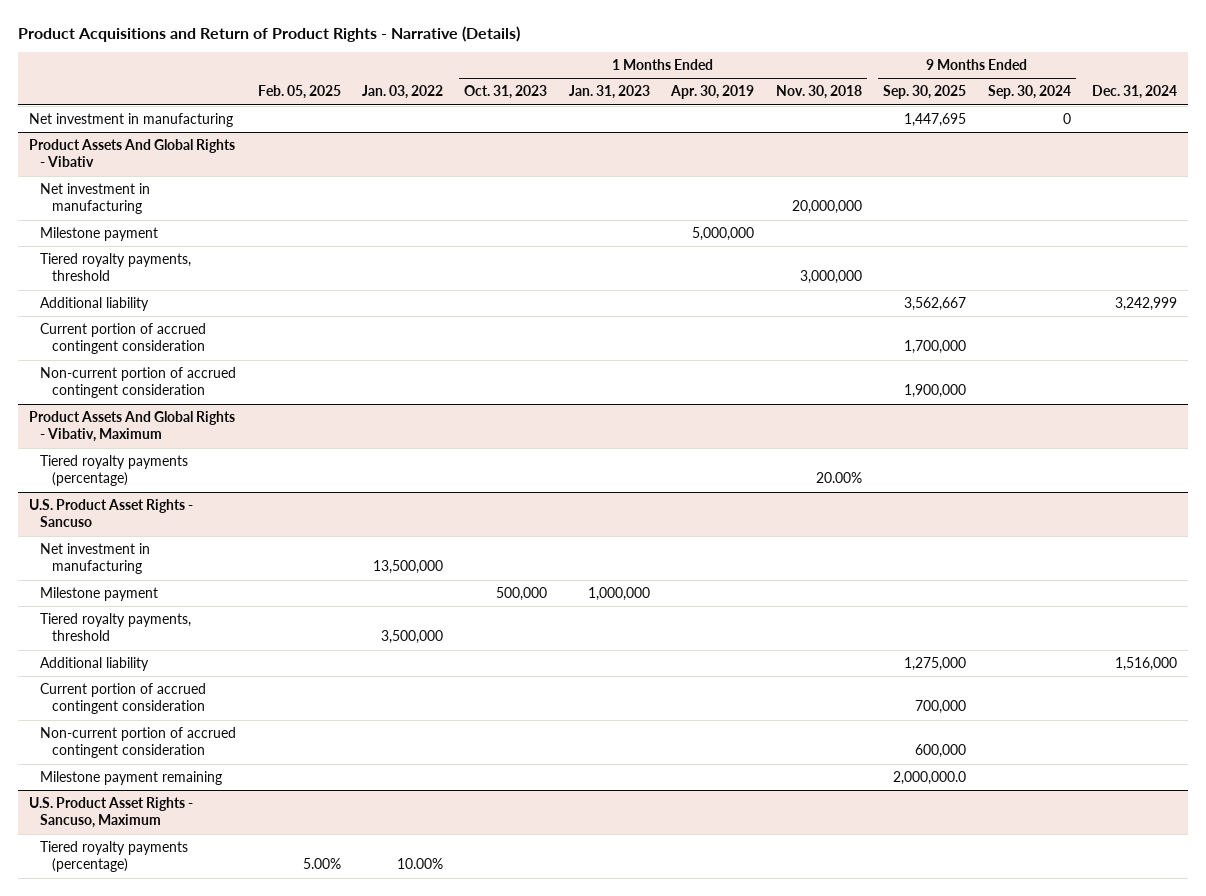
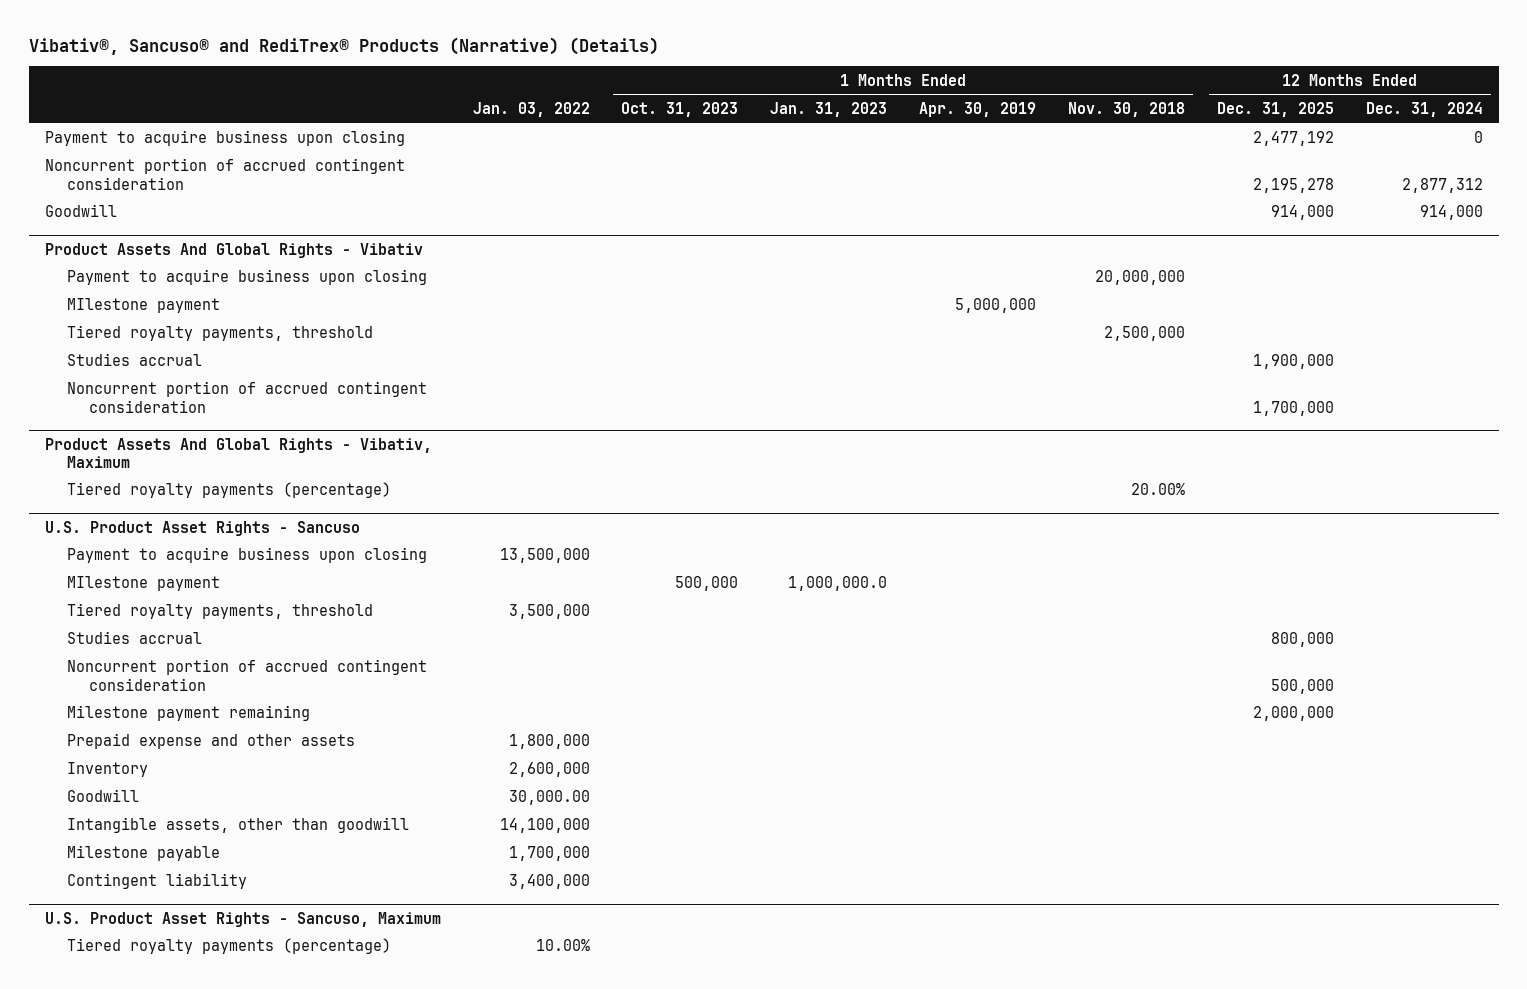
- Product Acquisitions and Return of Product Rights - Narrative (Details)
+ Vibativ®, Sancuso® and RediTrex® Products (Narrative) (Details)
- | Feb. 05, 2025 | Jan. 03, 2022 | 1 Months Ended Oct. 31, 2023 | 1 Months Ended Jan. 31, 2023 | 1 Months Ended Apr. 30, 2019 | 1 Months Ended Nov. 30, 2018 | 9 Months Ended Sep. 30, 2025 | 9 Months Ended Sep. 30, 2024 | Dec. 31, 2024
+ | Jan. 03, 2022 | 1 Months Ended Oct. 31, 2023 | 1 Months Ended Jan. 31, 2023 | 1 Months Ended Apr. 30, 2019 | 1 Months Ended Nov. 30, 2018 | 12 Months Ended Dec. 31, 2025 | 12 Months Ended Dec. 31, 2024
- Net investment in manufacturing | | | | | | | 1,447,695 | 0 |
+ Payment to acquire business upon closing | | | | | | 2,477,192 | 0
+ Noncurrent portion of accrued contingent consideration | | | | | | 2,195,278 | 2,877,312
+ Goodwill | | | | | | 914,000 | 914,000
@ Product Assets And Global Rights - Vibativ
- Net investment in manufacturing | | | | | | 20,000,000 | | |
- Milestone payment | | | | | 5,000,000 | | | |
- Tiered royalty payments, threshold | | | | | | 3,000,000 | | |
- Additional liability | | | | | | | 3,562,667 | | 3,242,999
- Current portion of accrued contingent consideration | | | | | | | 1,700,000 | |
- Non-current portion of accrued contingent consideration | | | | | | | 1,900,000 | |
+ Payment to acquire business upon closing | | | | | 20,000,000 | |
+ MIlestone payment | | | | 5,000,000 | | |
+ Tiered royalty payments, threshold | | | | | 2,500,000 | |
+ Studies accrual | | | | | | 1,900,000 |
+ Noncurrent portion of accrued contingent consideration | | | | | | 1,700,000 |
@ U.S. Product Asset Rights - Sancuso
- Net investment in manufacturing | | 13,500,000 | | | | | | |
- Milestone payment | | | 500,000 | 1,000,000 | | | | |
+ Payment to acquire business upon closing | 13,500,000 | | | | | |
+ MIlestone payment | | 500,000 | 1,000,000.0 | | | |
- Additional liability | | | | | | | 1,275,000 | | 1,516,000
- Current portion of accrued contingent consideration | | | | | | | 700,000 | |
- Non-current portion of accrued contingent consideration | | | | | | | 600,000 | |
+ Studies accrual | | | | | | 800,000 |
+ Noncurrent portion of accrued contingent consideration | | | | | | 500,000 |
+ Prepaid expense and other assets | 1,800,000 | | | | | |
+ Inventory | 2,600,000 | | | | | |
+ Goodwill | 30,000.00 | | | | | |
+ Intangible assets, other than goodwill | 14,100,000 | | | | | |
+ Milestone payable | 1,700,000 | | | | | |
+ Contingent liability | 3,400,000 | | | | | |

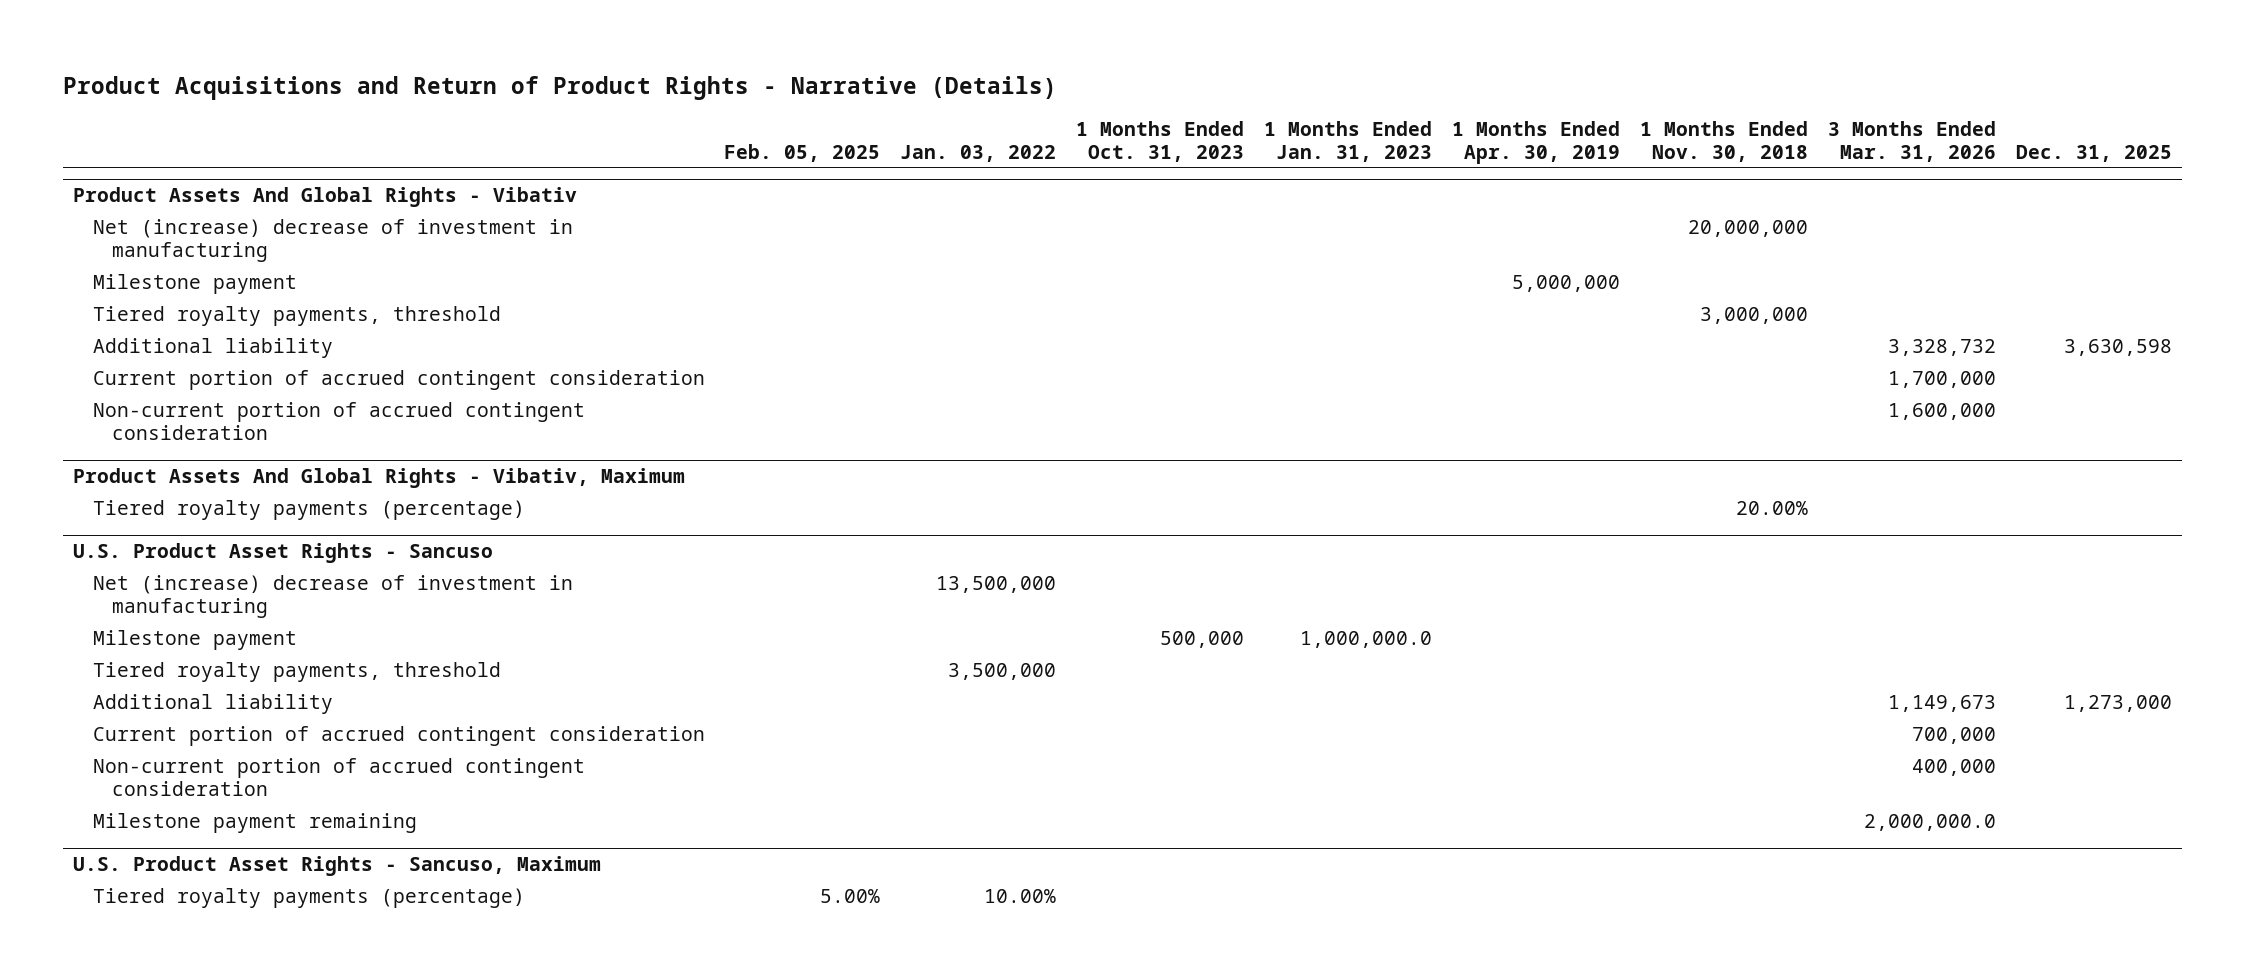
- Vibativ®, Sancuso® and RediTrex® Products (Narrative) (Details)
+ Product Acquisitions and Return of Product Rights - Narrative (Details)
- | Jan. 03, 2022 | 1 Months Ended Oct. 31, 2023 | 1 Months Ended Jan. 31, 2023 | 1 Months Ended Apr. 30, 2019 | 1 Months Ended Nov. 30, 2018 | 12 Months Ended Dec. 31, 2025 | 12 Months Ended Dec. 31, 2024
+ | Feb. 05, 2025 | Jan. 03, 2022 | 1 Months Ended Oct. 31, 2023 | 1 Months Ended Jan. 31, 2023 | 1 Months Ended Apr. 30, 2019 | 1 Months Ended Nov. 30, 2018 | 3 Months Ended Mar. 31, 2026 | Dec. 31, 2025
- Payment to acquire business upon closing | | | | | | 2,477,192 | 0
- Noncurrent portion of accrued contingent consideration | | | | | | 2,195,278 | 2,877,312
- Goodwill | | | | | | 914,000 | 914,000
@ Product Assets And Global Rights - Vibativ
- Payment to acquire business upon closing | | | | | 20,000,000 | |
- MIlestone payment | | | | 5,000,000 | | |
- Tiered royalty payments, threshold | | | | | 2,500,000 | |
- Studies accrual | | | | | | 1,900,000 |
- Noncurrent portion of accrued contingent consideration | | | | | | 1,700,000 |
+ Net (increase) decrease of investment in manufacturing | | | | | | 20,000,000 | |
+ Milestone payment | | | | | 5,000,000 | | |
+ Tiered royalty payments, threshold | | | | | | 3,000,000 | |
+ Additional liability | | | | | | | 3,328,732 | 3,630,598
+ Current portion of accrued contingent consideration | | | | | | | 1,700,000 |
+ Non-current portion of accrued contingent consideration | | | | | | | 1,600,000 |
@ U.S. Product Asset Rights - Sancuso
- Payment to acquire business upon closing | 13,500,000 | | | | | |
- MIlestone payment | | 500,000 | 1,000,000.0 | | | |
+ Net (increase) decrease of investment in manufacturing | | 13,500,000 | | | | | |
+ Milestone payment | | | 500,000 | 1,000,000.0 | | | |
- Studies accrual | | | | | | 800,000 |
- Noncurrent portion of accrued contingent consideration | | | | | | 500,000 |
+ Additional liability | | | | | | | 1,149,673 | 1,273,000
+ Current portion of accrued contingent consideration | | | | | | | 700,000 |
+ Non-current portion of accrued contingent consideration | | | | | | | 400,000 |
- Prepaid expense and other assets | 1,800,000 | | | | | |
- Inventory | 2,600,000 | | | | | |
- Goodwill | 30,000.00 | | | | | |
- Intangible assets, other than goodwill | 14,100,000 | | | | | |
- Milestone payable | 1,700,000 | | | | | |
- Contingent liability | 3,400,000 | | | | | |

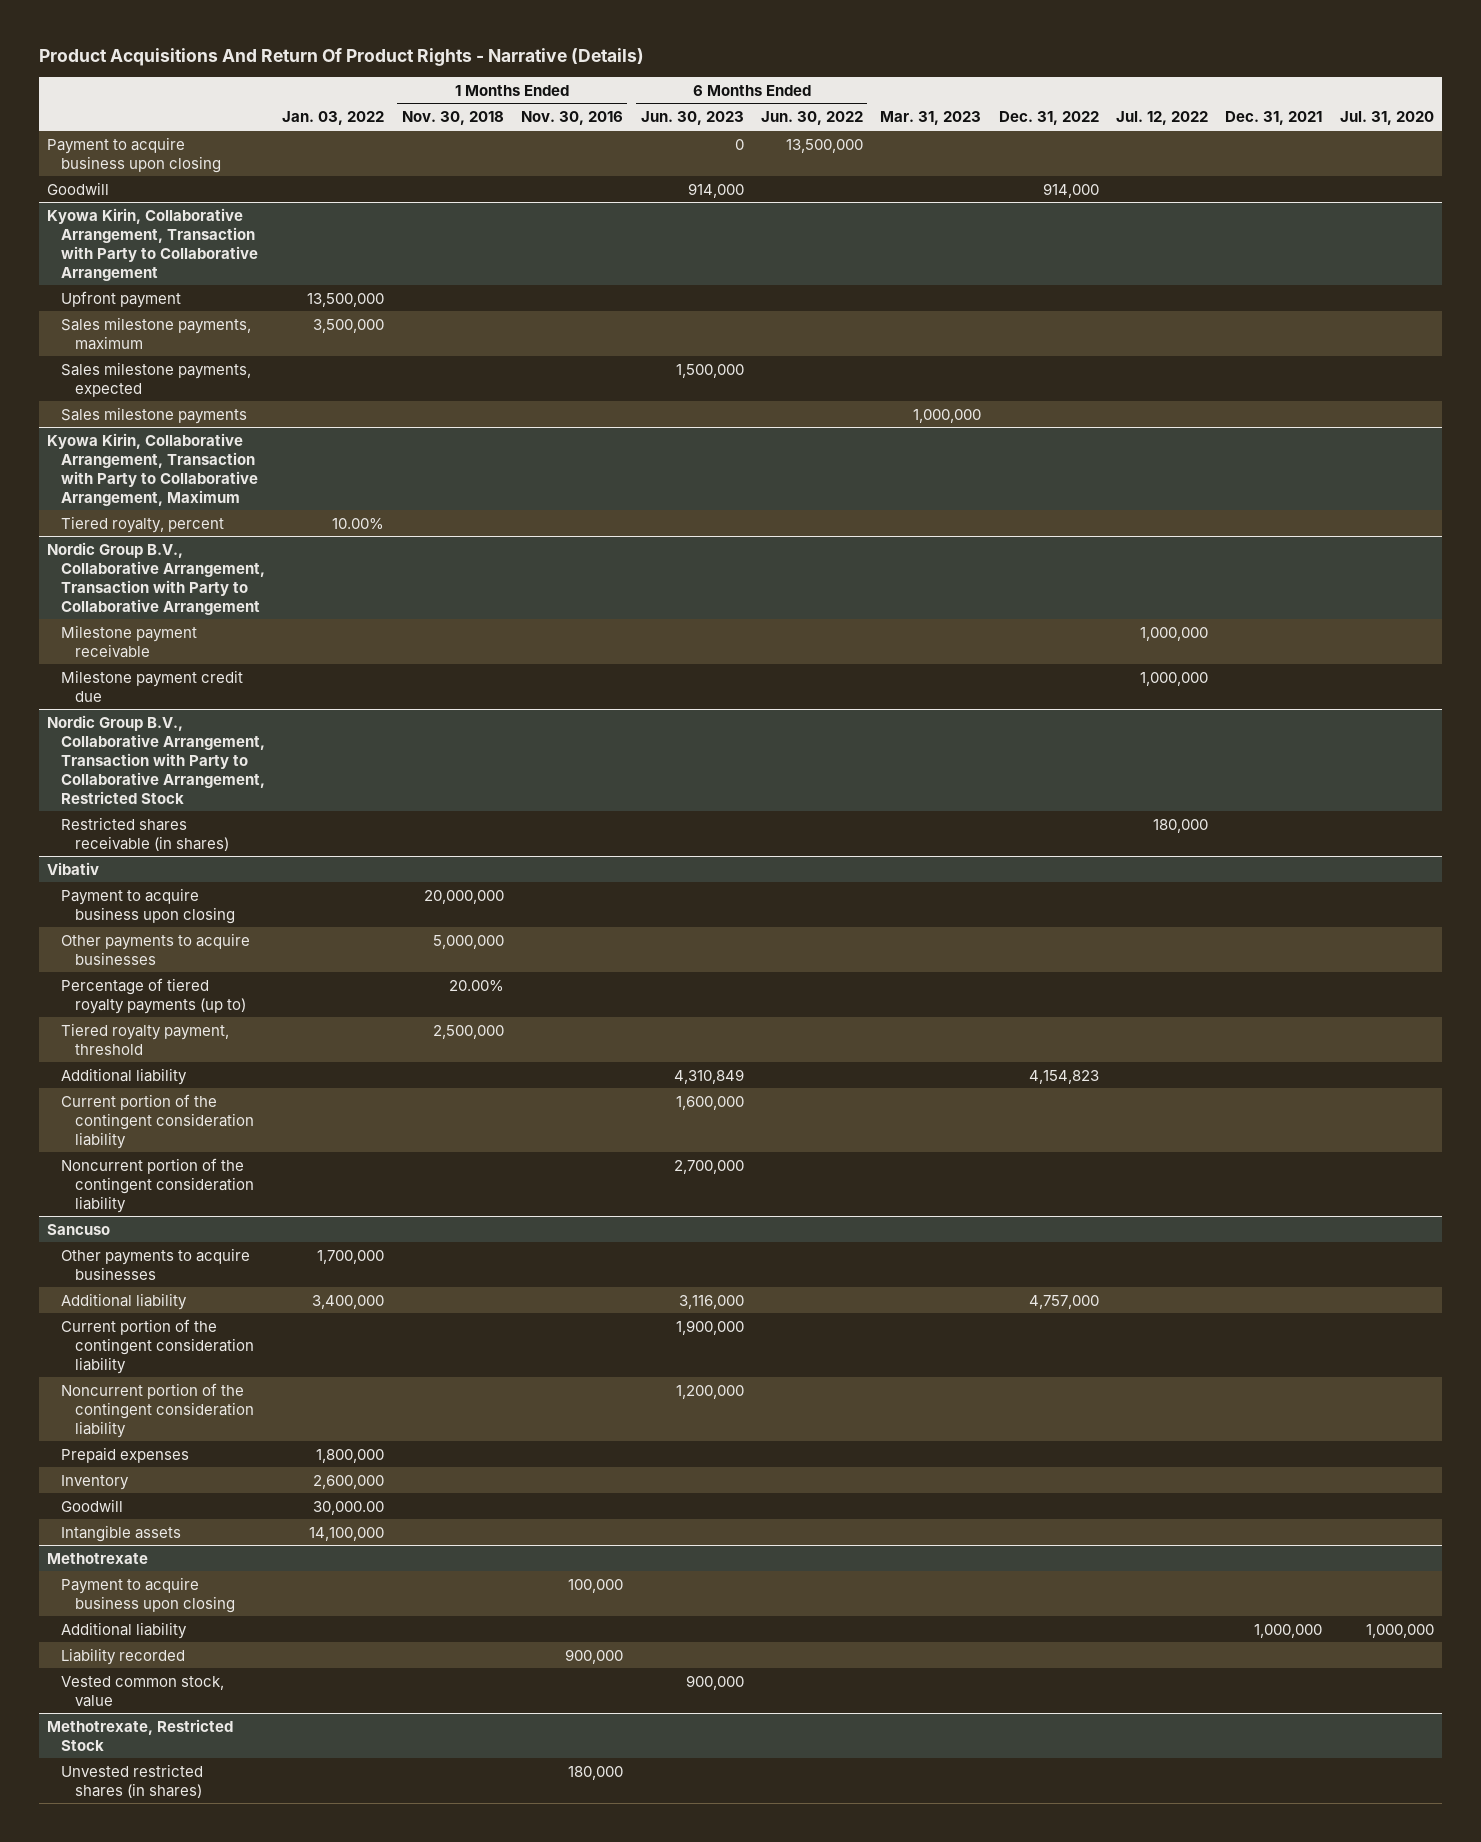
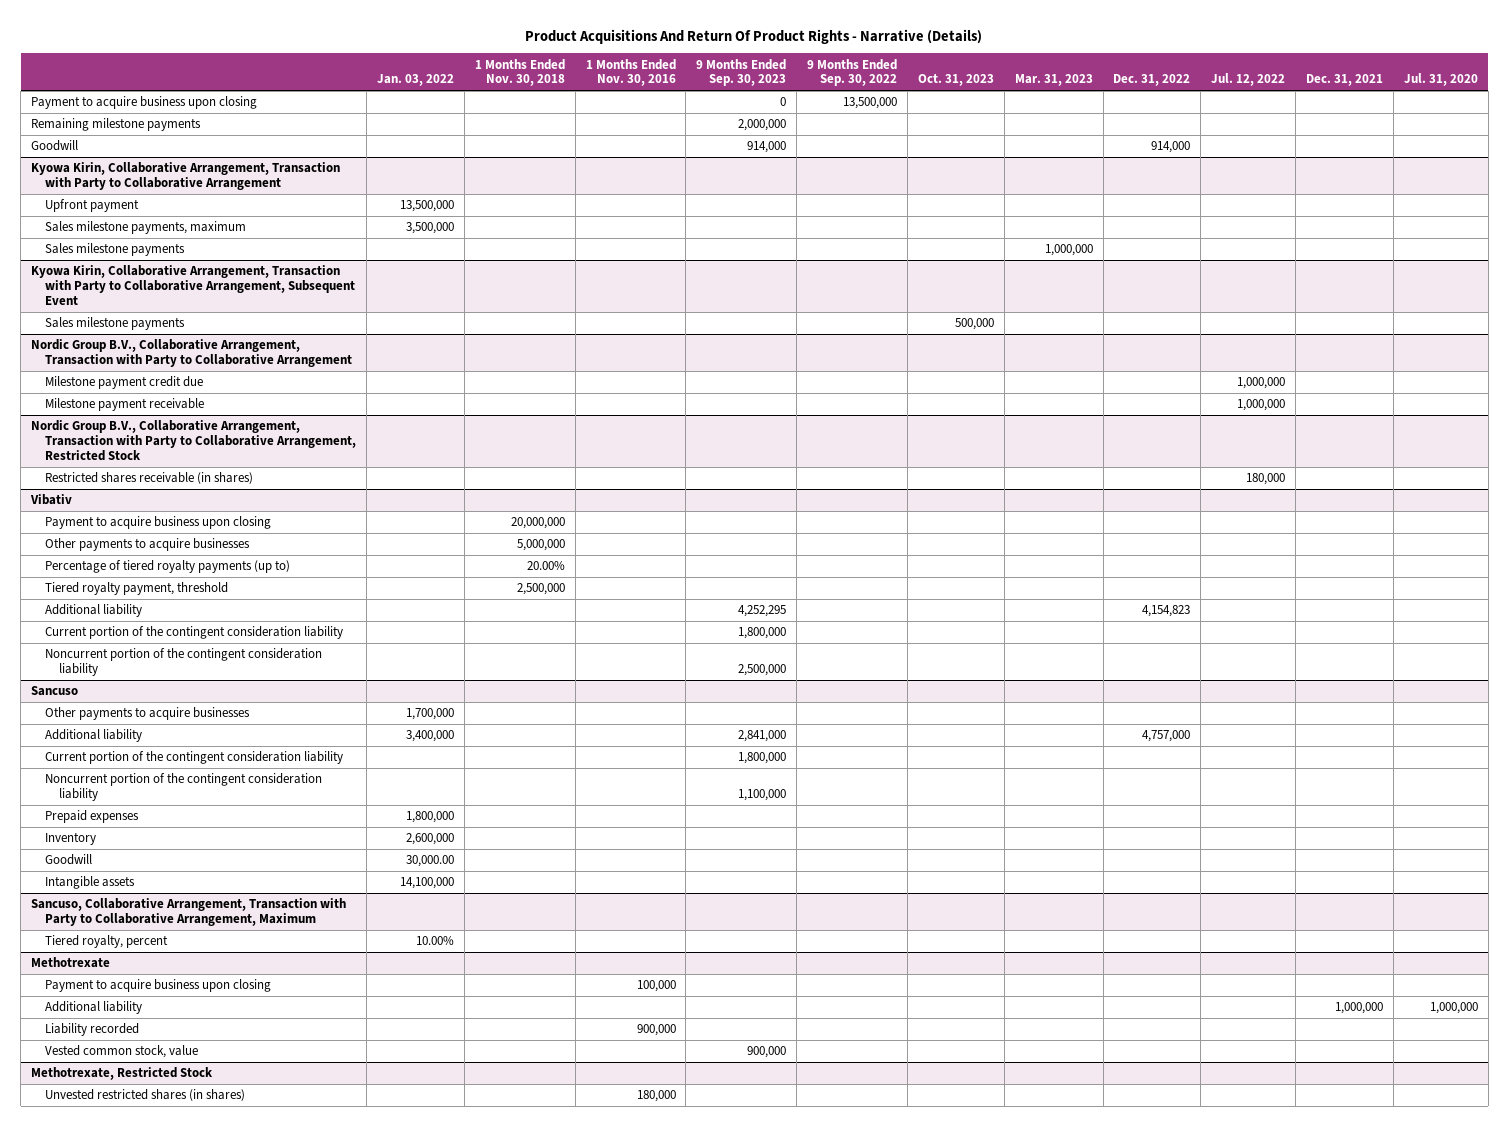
- | Jan. 03, 2022 | 1 Months Ended Nov. 30, 2018 | 1 Months Ended Nov. 30, 2016 | 6 Months Ended Jun. 30, 2023 | 6 Months Ended Jun. 30, 2022 | Mar. 31, 2023 | Dec. 31, 2022 | Jul. 12, 2022 | Dec. 31, 2021 | Jul. 31, 2020
+ | Jan. 03, 2022 | 1 Months Ended Nov. 30, 2018 | 1 Months Ended Nov. 30, 2016 | 9 Months Ended Sep. 30, 2023 | 9 Months Ended Sep. 30, 2022 | Oct. 31, 2023 | Mar. 31, 2023 | Dec. 31, 2022 | Jul. 12, 2022 | Dec. 31, 2021 | Jul. 31, 2020
+ Remaining milestone payments | | | | 2,000,000 | | | | | | |
@ Kyowa Kirin, Collaborative Arrangement, Transaction with Party to Collaborative Arrangement
- Sales milestone payments, expected | | | | 1,500,000 | | | | | |
- Kyowa Kirin, Collaborative Arrangement, Transaction with Party to Collaborative Arrangement, Maximum
- Tiered royalty, percent | 10.00% | | | | | | | | |
+ Kyowa Kirin, Collaborative Arrangement, Transaction with Party to Collaborative Arrangement, Subsequent Event
+ Sales milestone payments | | | | | | 500,000 | | | | |
@ Nordic Group B.V., Collaborative Arrangement, Transaction with Party to Collaborative Arrangement
moved down: Milestone payment receivable | | | | | | | | | 1,000,000 | |
+ Sancuso, Collaborative Arrangement, Transaction with Party to Collaborative Arrangement, Maximum
+ Tiered royalty, percent | 10.00% | | | | | | | | | |

